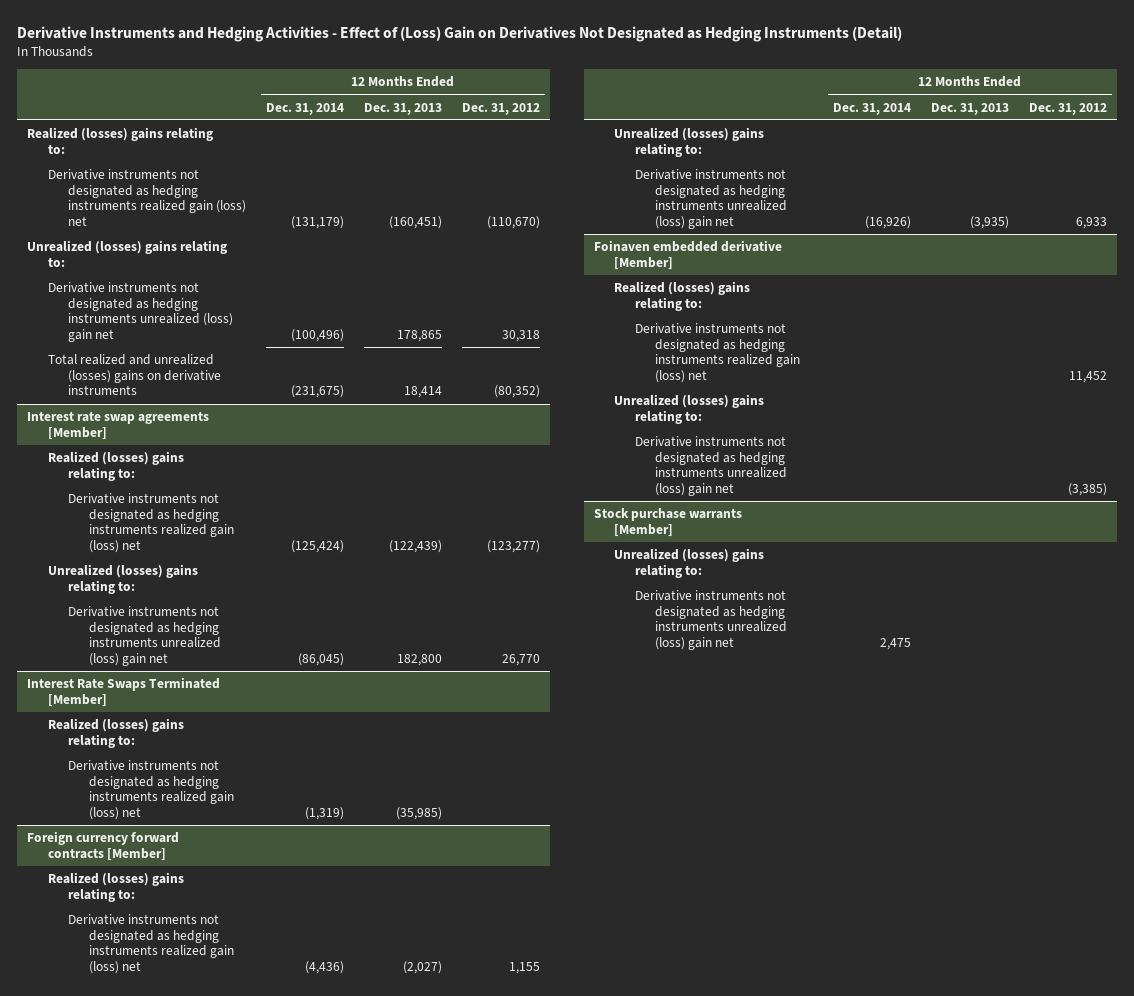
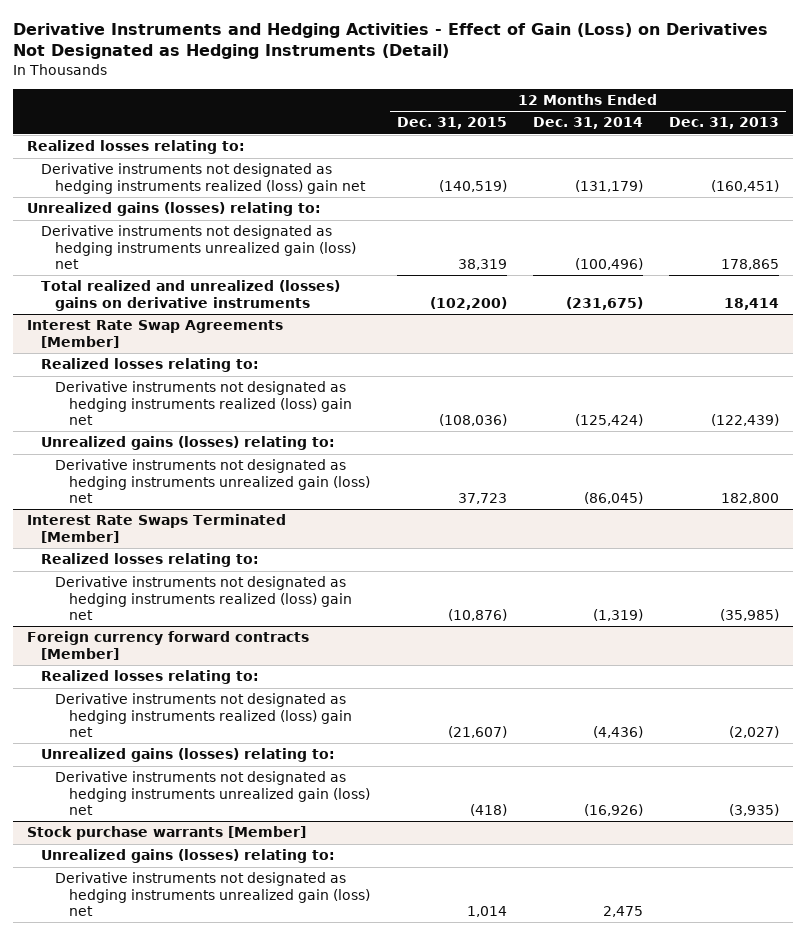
- Derivative Instruments and Hedging Activities - Effect of (Loss) Gain on Derivatives Not Designated as Hedging Instruments (Detail)
+ Derivative Instruments and Hedging Activities - Effect of Gain (Loss) on Derivatives Not Designated as Hedging Instruments (Detail)
- | 12 Months Ended Dec. 31, 2014 | 12 Months Ended Dec. 31, 2013 | 12 Months Ended Dec. 31, 2012
+ | 12 Months Ended Dec. 31, 2015 | 12 Months Ended Dec. 31, 2014 | 12 Months Ended Dec. 31, 2013
- Realized (losses) gains relating to:
- Derivative instruments not designated as hedging instruments realized gain (loss) net | (131,179) | (160,451) | (110,670)
- Unrealized (losses) gains relating to:
- Derivative instruments not designated as hedging instruments unrealized (loss) gain net | (100,496) | 178,865 | 30,318
+ Realized losses relating to:
+ Derivative instruments not designated as hedging instruments realized (loss) gain net | (140,519) | (131,179) | (160,451)
+ Unrealized gains (losses) relating to:
+ Derivative instruments not designated as hedging instruments unrealized gain (loss) net | 38,319 | (100,496) | 178,865
- Interest rate swap agreements [Member]
- Realized (losses) gains relating to:
- Derivative instruments not designated as hedging instruments realized gain (loss) net | (125,424) | (122,439) | (123,277)
- Unrealized (losses) gains relating to:
- Derivative instruments not designated as hedging instruments unrealized (loss) gain net | (86,045) | 182,800 | 26,770
+ Interest Rate Swap Agreements [Member]
+ Realized losses relating to:
+ Derivative instruments not designated as hedging instruments realized (loss) gain net | (108,036) | (125,424) | (122,439)
+ Unrealized gains (losses) relating to:
+ Derivative instruments not designated as hedging instruments unrealized gain (loss) net | 37,723 | (86,045) | 182,800
@ Interest Rate Swaps Terminated [Member]
- Realized (losses) gains relating to:
- Derivative instruments not designated as hedging instruments realized gain (loss) net | (1,319) | (35,985) |
+ Realized losses relating to:
+ Derivative instruments not designated as hedging instruments realized (loss) gain net | (10,876) | (1,319) | (35,985)
@ Foreign currency forward contracts [Member]
- Realized (losses) gains relating to:
- Derivative instruments not designated as hedging instruments realized gain (loss) net | (4,436) | (2,027) | 1,155
- Unrealized (losses) gains relating to:
- Derivative instruments not designated as hedging instruments unrealized (loss) gain net | (16,926) | (3,935) | 6,933
- Foinaven embedded derivative [Member]
- Realized (losses) gains relating to:
- Derivative instruments not designated as hedging instruments realized gain (loss) net | | | 11,452
- Unrealized (losses) gains relating to:
- Derivative instruments not designated as hedging instruments unrealized (loss) gain net | | | (3,385)
@ Foreign currency forward contracts [Member]
+ Realized losses relating to:
+ Derivative instruments not designated as hedging instruments realized (loss) gain net | (21,607) | (4,436) | (2,027)
+ Unrealized gains (losses) relating to:
+ Derivative instruments not designated as hedging instruments unrealized gain (loss) net | (418) | (16,926) | (3,935)
@ Stock purchase warrants [Member]
- Unrealized (losses) gains relating to:
- Derivative instruments not designated as hedging instruments unrealized (loss) gain net | 2,475 | |
+ Unrealized gains (losses) relating to:
+ Derivative instruments not designated as hedging instruments unrealized gain (loss) net | 1,014 | 2,475 |

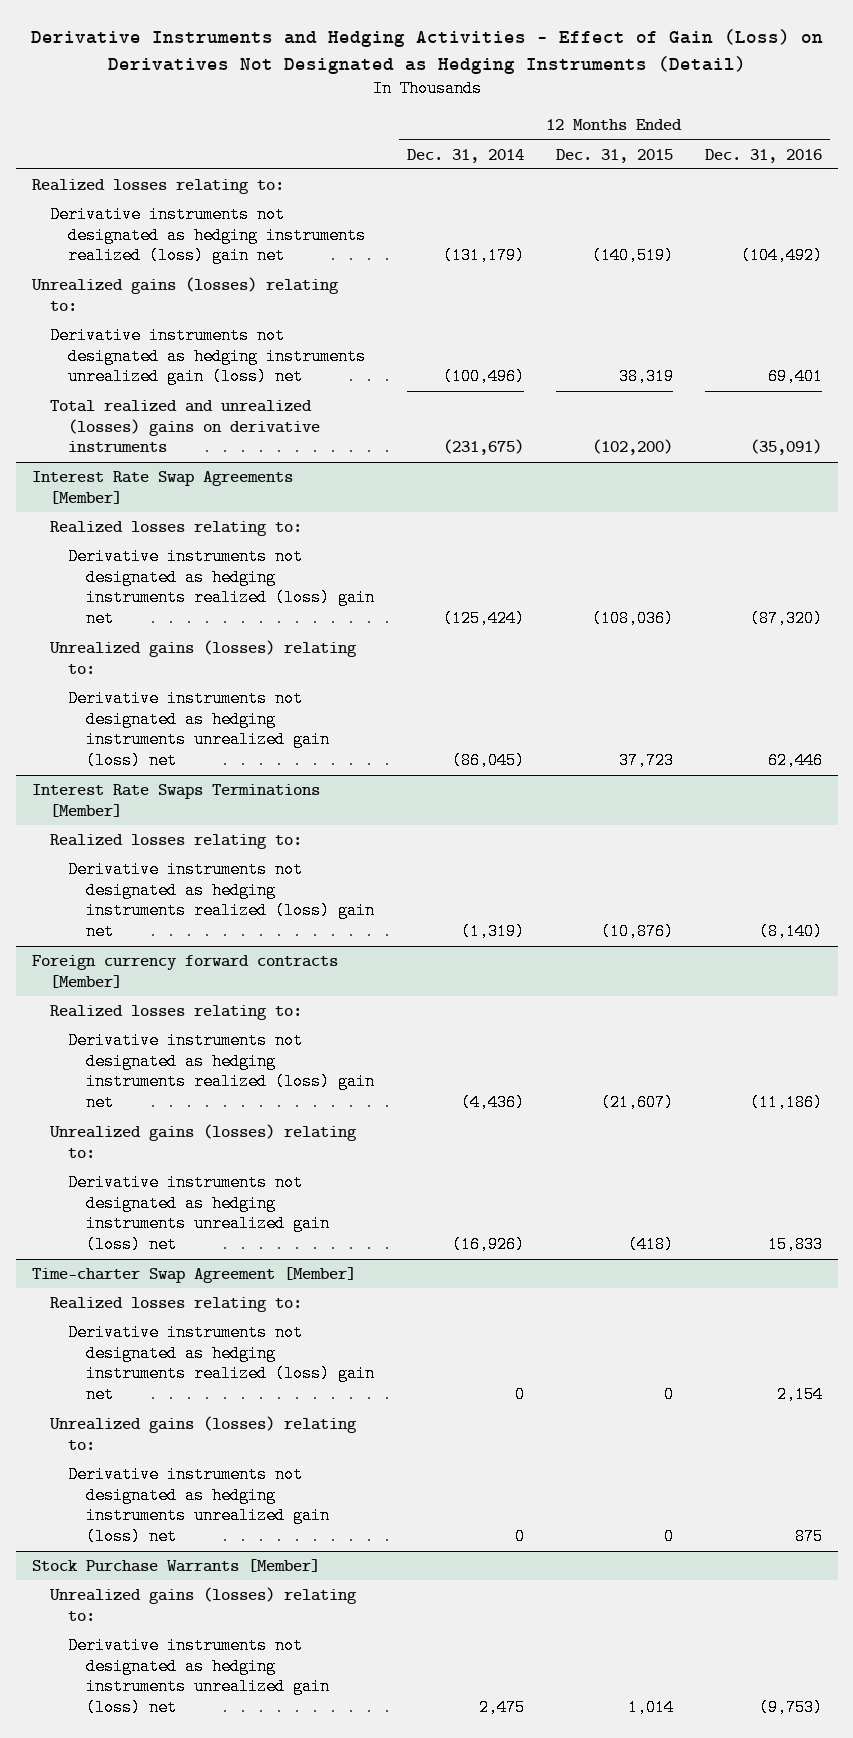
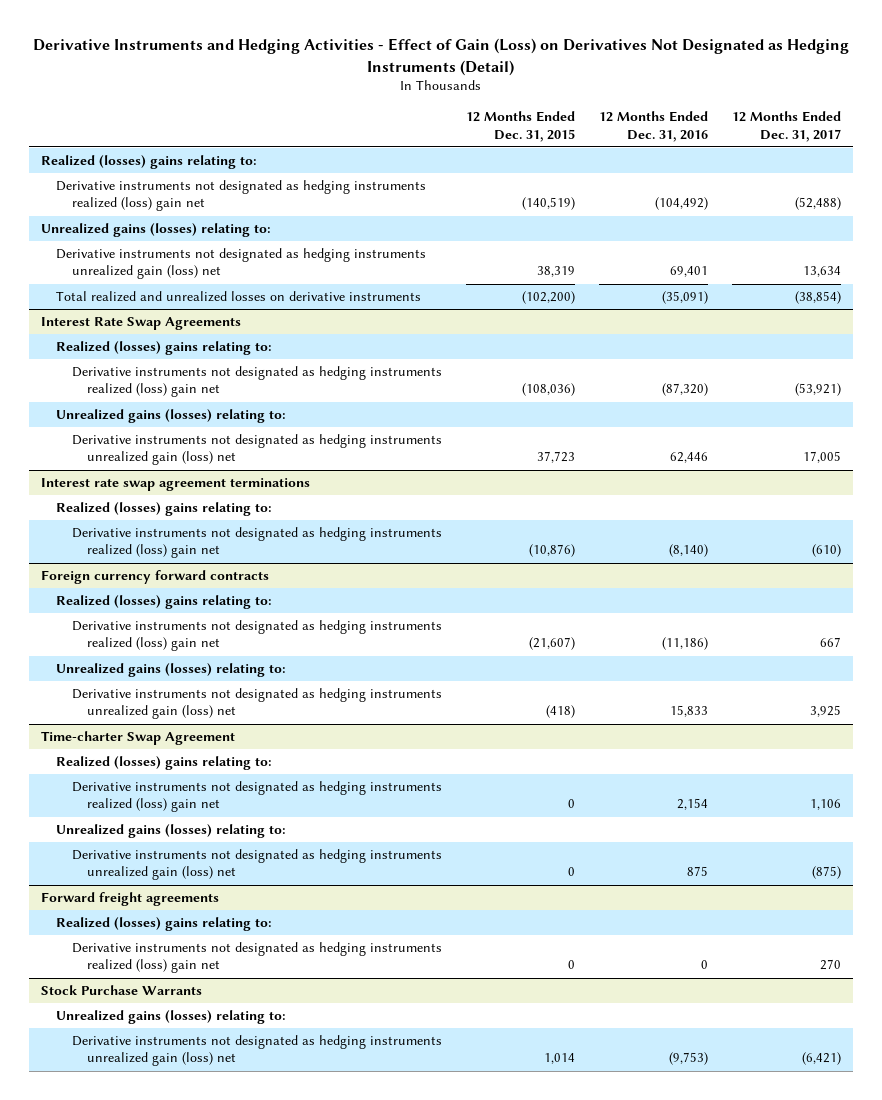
- | 12 Months Ended Dec. 31, 2014 | 12 Months Ended Dec. 31, 2015 | 12 Months Ended Dec. 31, 2016
+ | 12 Months Ended Dec. 31, 2015 | 12 Months Ended Dec. 31, 2016 | 12 Months Ended Dec. 31, 2017
- Realized losses relating to:
+ Realized (losses) gains relating to:
- Total realized and unrealized (losses) gains on derivative instruments | (231,675) | (102,200) | (35,091)
- Interest Rate Swap Agreements [Member]
- Realized losses relating to:
+ Total realized and unrealized losses on derivative instruments | (102,200) | (35,091) | (38,854)
+ Interest Rate Swap Agreements
+ Realized (losses) gains relating to:
- Interest Rate Swaps Terminations [Member]
- Realized losses relating to:
+ Interest rate swap agreement terminations
+ Realized (losses) gains relating to:
- Foreign currency forward contracts [Member]
- Realized losses relating to:
+ Foreign currency forward contracts
+ Realized (losses) gains relating to:
- Time-charter Swap Agreement [Member]
- Realized losses relating to:
+ Time-charter Swap Agreement
+ Realized (losses) gains relating to:
- Stock Purchase Warrants [Member]
+ Forward freight agreements
+ Realized (losses) gains relating to:
+ Derivative instruments not designated as hedging instruments realized (loss) gain net | 0 | 0 | 270
+ Stock Purchase Warrants

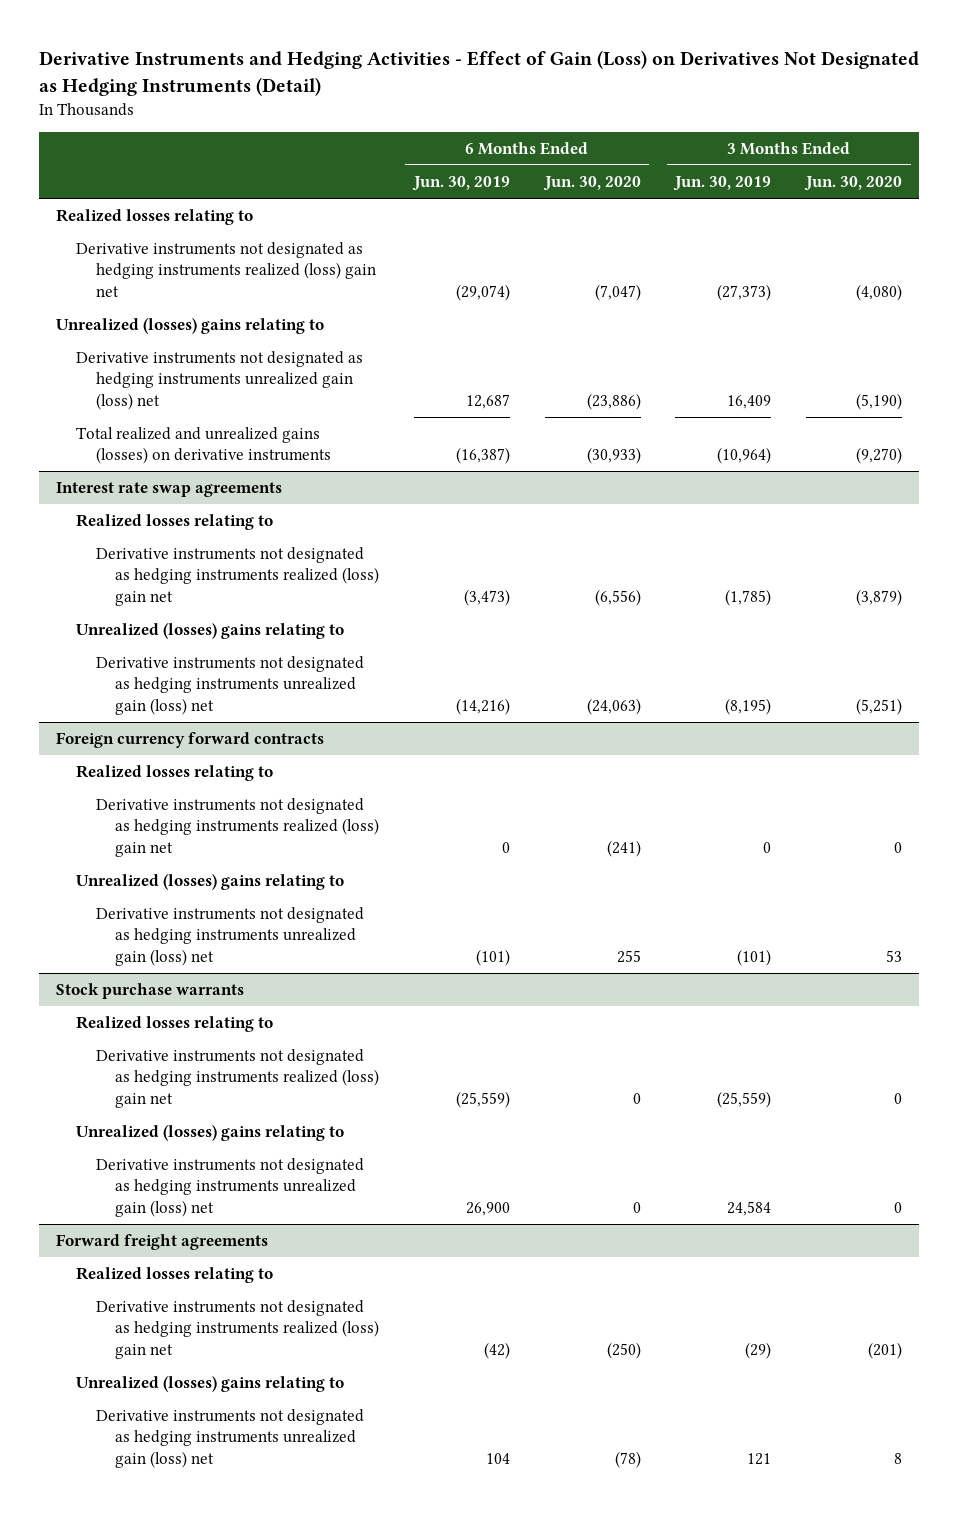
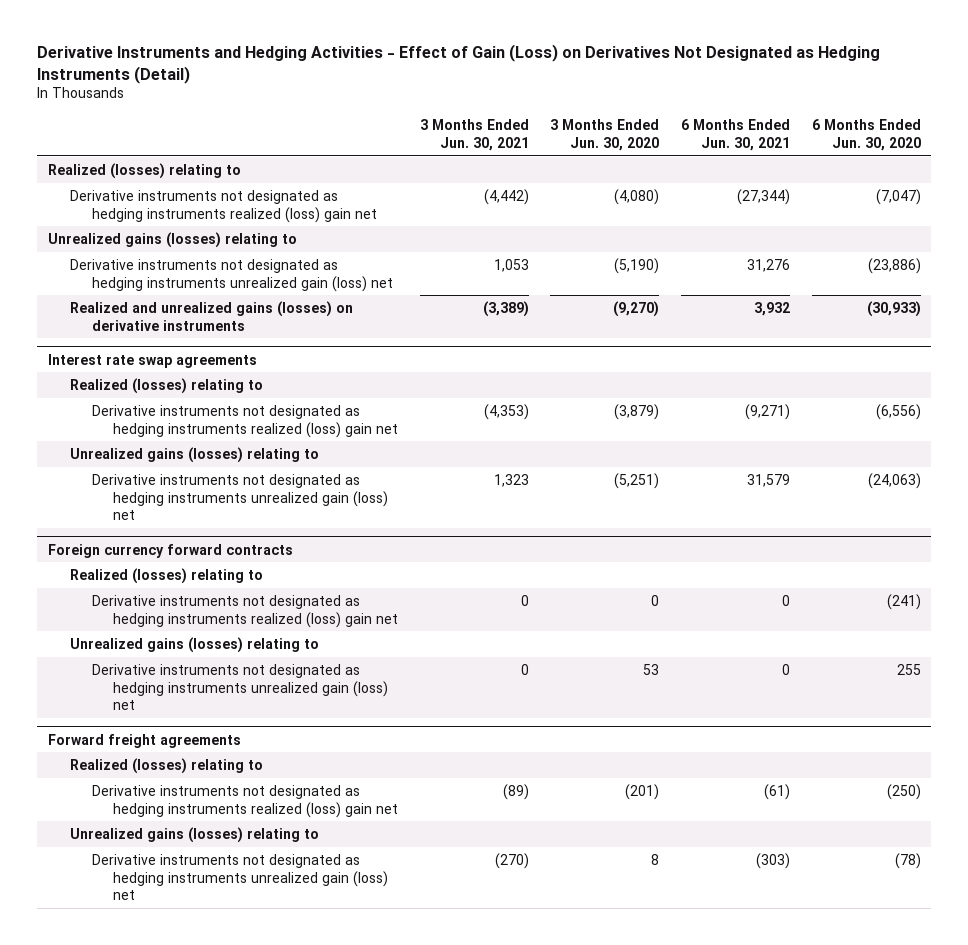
- | 6 Months Ended Jun. 30, 2019 | 6 Months Ended Jun. 30, 2020 | 3 Months Ended Jun. 30, 2019 | 3 Months Ended Jun. 30, 2020
+ | 3 Months Ended Jun. 30, 2021 | 3 Months Ended Jun. 30, 2020 | 6 Months Ended Jun. 30, 2021 | 6 Months Ended Jun. 30, 2020
- Realized losses relating to
+ Realized (losses) relating to
- Unrealized (losses) gains relating to
+ Unrealized gains (losses) relating to
- Total realized and unrealized gains (losses) on derivative instruments | (16,387) | (30,933) | (10,964) | (9,270)
+ Realized and unrealized gains (losses) on derivative instruments | (3,389) | (9,270) | 3,932 | (30,933)
@ Interest rate swap agreements
- Realized losses relating to
+ Realized (losses) relating to
- Unrealized (losses) gains relating to
+ Unrealized gains (losses) relating to
@ Foreign currency forward contracts
- Realized losses relating to
+ Realized (losses) relating to
- Unrealized (losses) gains relating to
+ Unrealized gains (losses) relating to
- Stock purchase warrants
- Realized losses relating to
- Derivative instruments not designated as hedging instruments realized (loss) gain net | (25,559) | 0 | (25,559) | 0
- Unrealized (losses) gains relating to
- Derivative instruments not designated as hedging instruments unrealized gain (loss) net | 26,900 | 0 | 24,584 | 0
@ Forward freight agreements
- Realized losses relating to
+ Realized (losses) relating to
- Unrealized (losses) gains relating to
+ Unrealized gains (losses) relating to

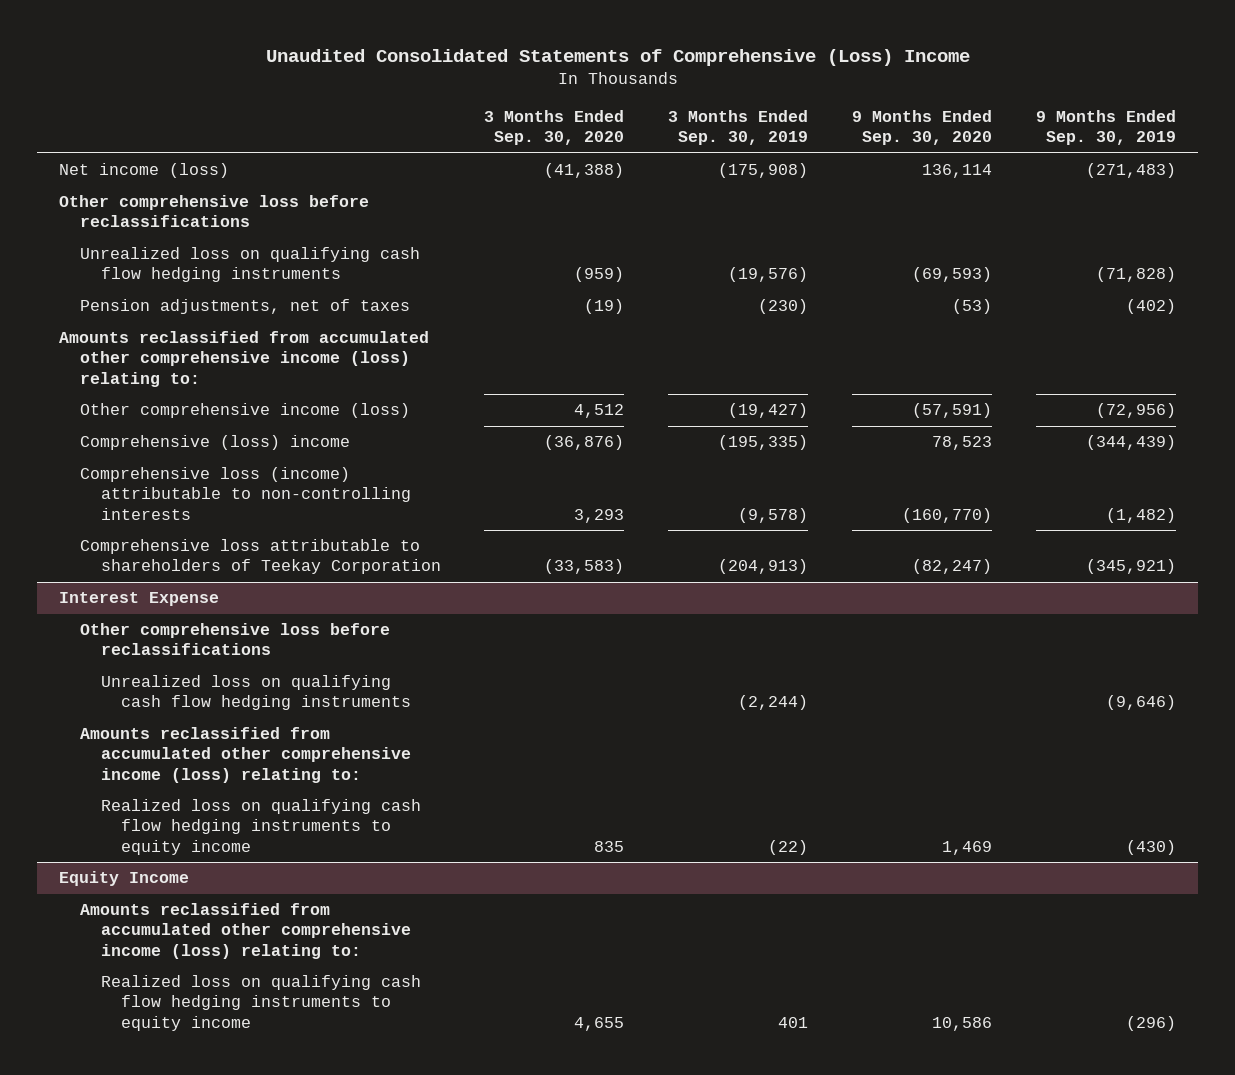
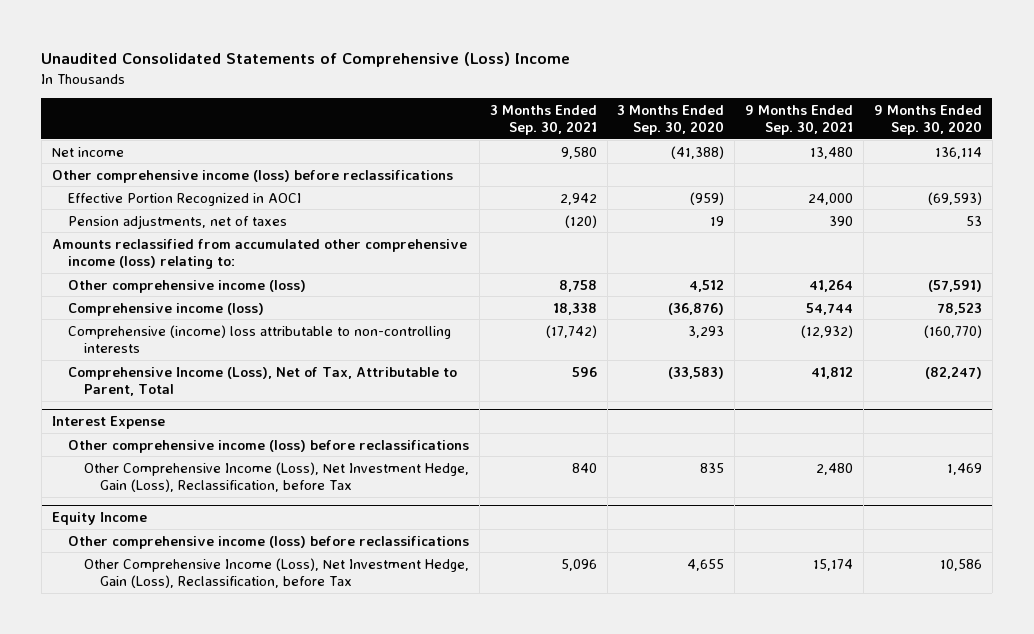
- | 3 Months Ended Sep. 30, 2020 | 3 Months Ended Sep. 30, 2019 | 9 Months Ended Sep. 30, 2020 | 9 Months Ended Sep. 30, 2019
+ | 3 Months Ended Sep. 30, 2021 | 3 Months Ended Sep. 30, 2020 | 9 Months Ended Sep. 30, 2021 | 9 Months Ended Sep. 30, 2020
- Net income (loss) | (41,388) | (175,908) | 136,114 | (271,483)
- Other comprehensive loss before reclassifications
- Unrealized loss on qualifying cash flow hedging instruments | (959) | (19,576) | (69,593) | (71,828)
- Pension adjustments, net of taxes | (19) | (230) | (53) | (402)
+ Net income | 9,580 | (41,388) | 13,480 | 136,114
+ Other comprehensive income (loss) before reclassifications
+ Effective Portion Recognized in AOCI | 2,942 | (959) | 24,000 | (69,593)
+ Pension adjustments, net of taxes | (120) | 19 | 390 | 53
- Comprehensive (loss) income | (36,876) | (195,335) | 78,523 | (344,439)
- Comprehensive loss (income) attributable to non-controlling interests | 3,293 | (9,578) | (160,770) | (1,482)
- Comprehensive loss attributable to shareholders of Teekay Corporation | (33,583) | (204,913) | (82,247) | (345,921)
+ Comprehensive income (loss) | 18,338 | (36,876) | 54,744 | 78,523
+ Comprehensive (income) loss attributable to non-controlling interests | (17,742) | 3,293 | (12,932) | (160,770)
+ Comprehensive Income (Loss), Net of Tax, Attributable to Parent, Total | 596 | (33,583) | 41,812 | (82,247)
@ Interest Expense
- Other comprehensive loss before reclassifications
- Unrealized loss on qualifying cash flow hedging instruments | | (2,244) | | (9,646)
- Amounts reclassified from accumulated other comprehensive income (loss) relating to:
- Realized loss on qualifying cash flow hedging instruments to equity income | 835 | (22) | 1,469 | (430)
+ Other comprehensive income (loss) before reclassifications
+ Other Comprehensive Income (Loss), Net Investment Hedge, Gain (Loss), Reclassification, before Tax | 840 | 835 | 2,480 | 1,469
@ Equity Income
- Amounts reclassified from accumulated other comprehensive income (loss) relating to:
- Realized loss on qualifying cash flow hedging instruments to equity income | 4,655 | 401 | 10,586 | (296)
+ Other comprehensive income (loss) before reclassifications
+ Other Comprehensive Income (Loss), Net Investment Hedge, Gain (Loss), Reclassification, before Tax | 5,096 | 4,655 | 15,174 | 10,586

